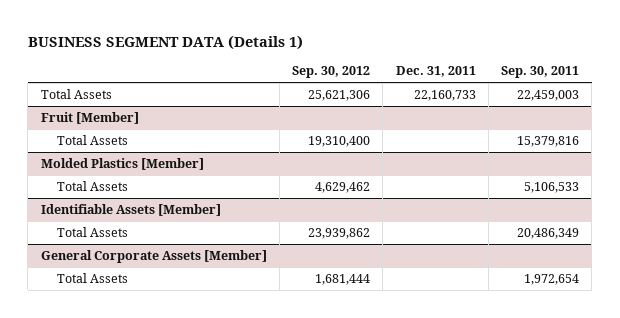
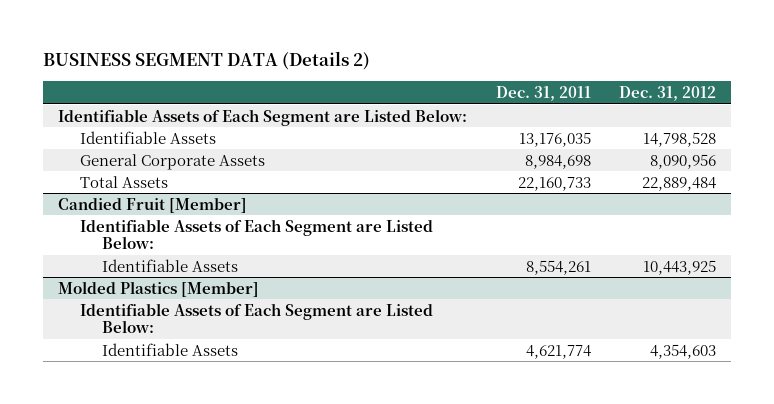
- BUSINESS SEGMENT DATA (Details 1)
+ BUSINESS SEGMENT DATA (Details 2)
- | Sep. 30, 2012 | Dec. 31, 2011 | Sep. 30, 2011
+ | Dec. 31, 2011 | Dec. 31, 2012
+ Identifiable Assets of Each Segment are Listed Below:
+ Identifiable Assets | 13,176,035 | 14,798,528
+ General Corporate Assets | 8,984,698 | 8,090,956
- Fruit [Member]
- Total Assets | 19,310,400 | | 15,379,816
+ Candied Fruit [Member]
+ Identifiable Assets of Each Segment are Listed Below:
+ Identifiable Assets | 8,554,261 | 10,443,925
@ Molded Plastics [Member]
- Total Assets | 4,629,462 | | 5,106,533
- Identifiable Assets [Member]
- Total Assets | 23,939,862 | | 20,486,349
- General Corporate Assets [Member]
- Total Assets | 1,681,444 | | 1,972,654
@ Molded Plastics [Member]
+ Identifiable Assets of Each Segment are Listed Below:
+ Identifiable Assets | 4,621,774 | 4,354,603

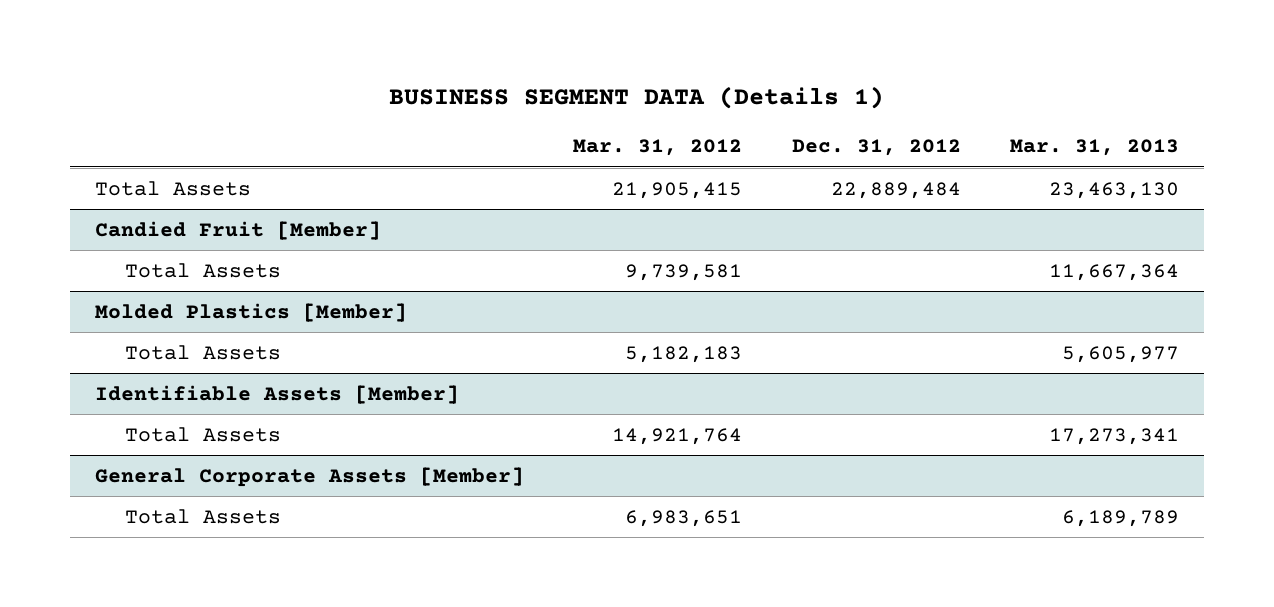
- BUSINESS SEGMENT DATA (Details 2)
+ BUSINESS SEGMENT DATA (Details 1)
- | Dec. 31, 2011 | Dec. 31, 2012
+ | Mar. 31, 2012 | Dec. 31, 2012 | Mar. 31, 2013
- Identifiable Assets of Each Segment are Listed Below:
- Identifiable Assets | 13,176,035 | 14,798,528
- General Corporate Assets | 8,984,698 | 8,090,956
@ Candied Fruit [Member]
- Identifiable Assets of Each Segment are Listed Below:
- Identifiable Assets | 8,554,261 | 10,443,925
+ Total Assets | 9,739,581 | | 11,667,364
@ Molded Plastics [Member]
- Identifiable Assets of Each Segment are Listed Below:
- Identifiable Assets | 4,621,774 | 4,354,603
+ Total Assets | 5,182,183 | | 5,605,977
+ Identifiable Assets [Member]
+ Total Assets | 14,921,764 | | 17,273,341
+ General Corporate Assets [Member]
+ Total Assets | 6,983,651 | | 6,189,789

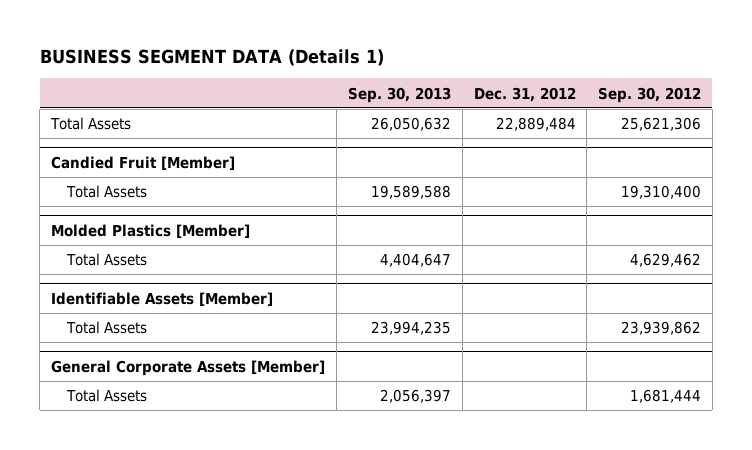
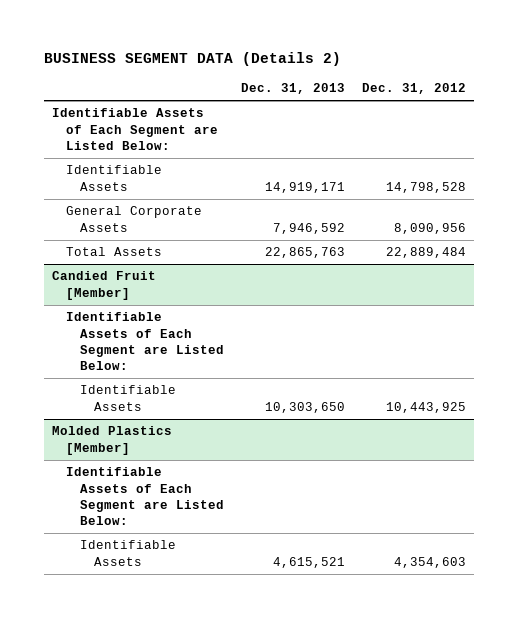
- BUSINESS SEGMENT DATA (Details 1)
+ BUSINESS SEGMENT DATA (Details 2)
- | Sep. 30, 2013 | Dec. 31, 2012 | Sep. 30, 2012
+ | Dec. 31, 2013 | Dec. 31, 2012
+ Identifiable Assets of Each Segment are Listed Below:
+ Identifiable Assets | 14,919,171 | 14,798,528
+ General Corporate Assets | 7,946,592 | 8,090,956
@ Candied Fruit [Member]
- Total Assets | 19,589,588 | | 19,310,400
+ Identifiable Assets of Each Segment are Listed Below:
+ Identifiable Assets | 10,303,650 | 10,443,925
@ Molded Plastics [Member]
- Total Assets | 4,404,647 | | 4,629,462
- Identifiable Assets [Member]
- Total Assets | 23,994,235 | | 23,939,862
- General Corporate Assets [Member]
- Total Assets | 2,056,397 | | 1,681,444
@ Molded Plastics [Member]
+ Identifiable Assets of Each Segment are Listed Below:
+ Identifiable Assets | 4,615,521 | 4,354,603

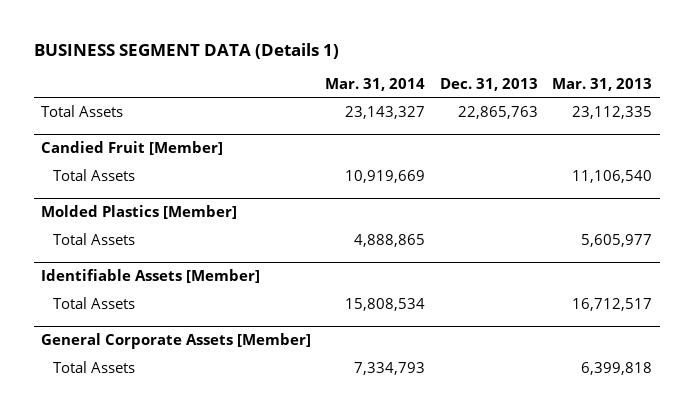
- BUSINESS SEGMENT DATA (Details 2)
+ BUSINESS SEGMENT DATA (Details 1)
- | Dec. 31, 2013 | Dec. 31, 2012
+ | Mar. 31, 2014 | Dec. 31, 2013 | Mar. 31, 2013
- Identifiable Assets of Each Segment are Listed Below:
- Identifiable Assets | 14,919,171 | 14,798,528
- General Corporate Assets | 7,946,592 | 8,090,956
@ Candied Fruit [Member]
- Identifiable Assets of Each Segment are Listed Below:
- Identifiable Assets | 10,303,650 | 10,443,925
+ Total Assets | 10,919,669 | | 11,106,540
@ Molded Plastics [Member]
- Identifiable Assets of Each Segment are Listed Below:
- Identifiable Assets | 4,615,521 | 4,354,603
+ Total Assets | 4,888,865 | | 5,605,977
+ Identifiable Assets [Member]
+ Total Assets | 15,808,534 | | 16,712,517
+ General Corporate Assets [Member]
+ Total Assets | 7,334,793 | | 6,399,818

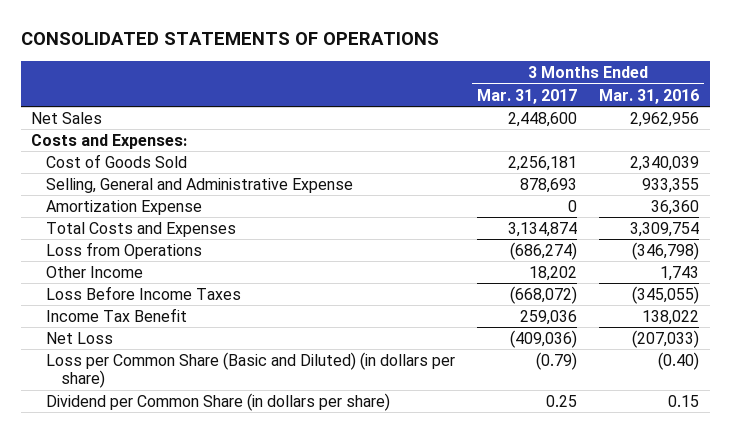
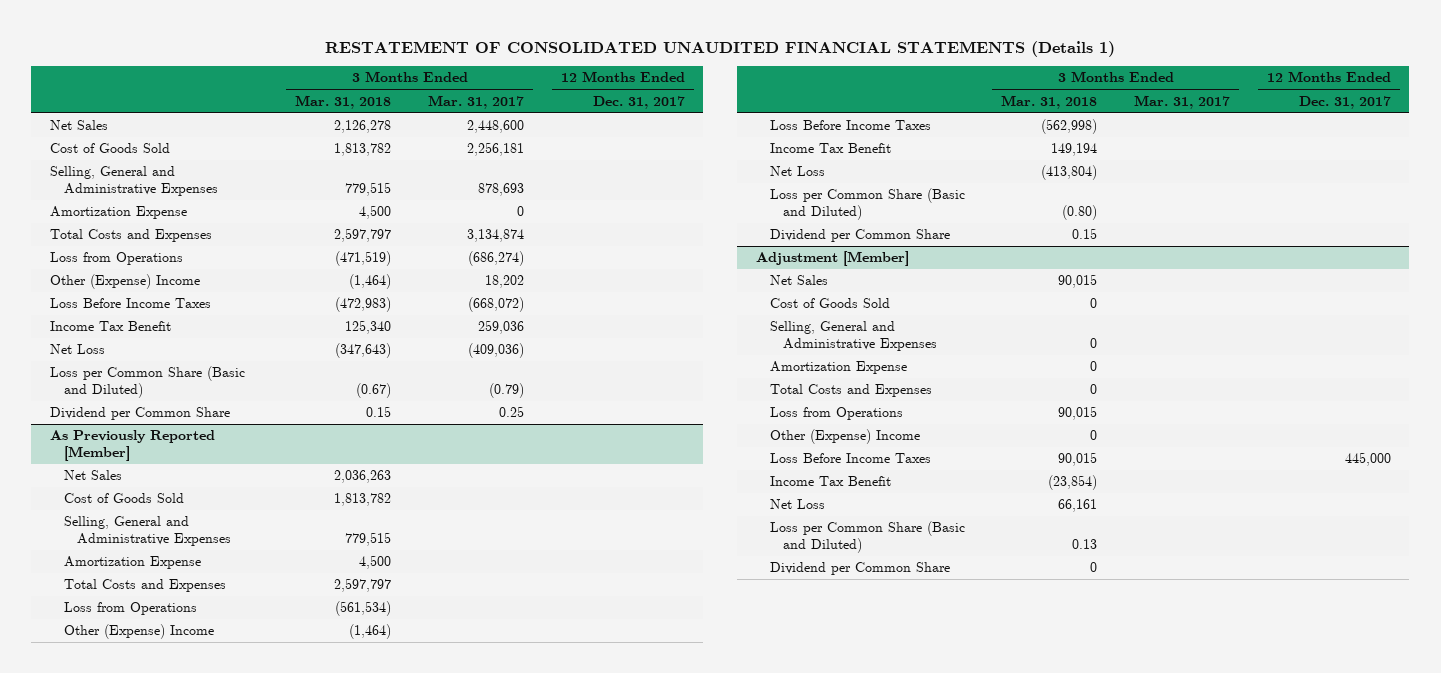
- CONSOLIDATED STATEMENTS OF OPERATIONS
+ RESTATEMENT OF CONSOLIDATED UNAUDITED FINANCIAL STATEMENTS (Details 1)
- | 3 Months Ended Mar. 31, 2017 | 3 Months Ended Mar. 31, 2016
+ | 3 Months Ended Mar. 31, 2018 | 3 Months Ended Mar. 31, 2017 | 12 Months Ended Dec. 31, 2017
- Costs and Expenses:
- Selling, General and Administrative Expense | 878,693 | 933,355
+ Selling, General and Administrative Expenses | 779,515 | 878,693 |
- Other Income | 18,202 | 1,743
+ Other (Expense) Income | (1,464) | 18,202 |
- Loss per Common Share (Basic and Diluted) (in dollars per share) | (0.79) | (0.40)
- Dividend per Common Share (in dollars per share) | 0.25 | 0.15
+ Loss per Common Share (Basic and Diluted) | (0.67) | (0.79) |
+ Dividend per Common Share | 0.15 | 0.25 |
+ As Previously Reported [Member]
+ Net Sales | 2,036,263 | |
+ Cost of Goods Sold | 1,813,782 | |
+ Selling, General and Administrative Expenses | 779,515 | |
+ Amortization Expense | 4,500 | |
+ Total Costs and Expenses | 2,597,797 | |
+ Loss from Operations | (561,534) | |
+ Other (Expense) Income | (1,464) | |
+ Loss Before Income Taxes | (562,998) | |
+ Income Tax Benefit | 149,194 | |
+ Net Loss | (413,804) | |
+ Loss per Common Share (Basic and Diluted) | (0.80) | |
+ Dividend per Common Share | 0.15 | |
+ Adjustment [Member]
+ Net Sales | 90,015 | |
+ Cost of Goods Sold | 0 | |
+ Selling, General and Administrative Expenses | 0 | |
+ Amortization Expense | 0 | |
+ Total Costs and Expenses | 0 | |
+ Loss from Operations | 90,015 | |
+ Other (Expense) Income | 0 | |
+ Loss Before Income Taxes | 90,015 | | 445,000
+ Income Tax Benefit | (23,854) | |
+ Net Loss | 66,161 | |
+ Loss per Common Share (Basic and Diluted) | 0.13 | |
+ Dividend per Common Share | 0 | |

